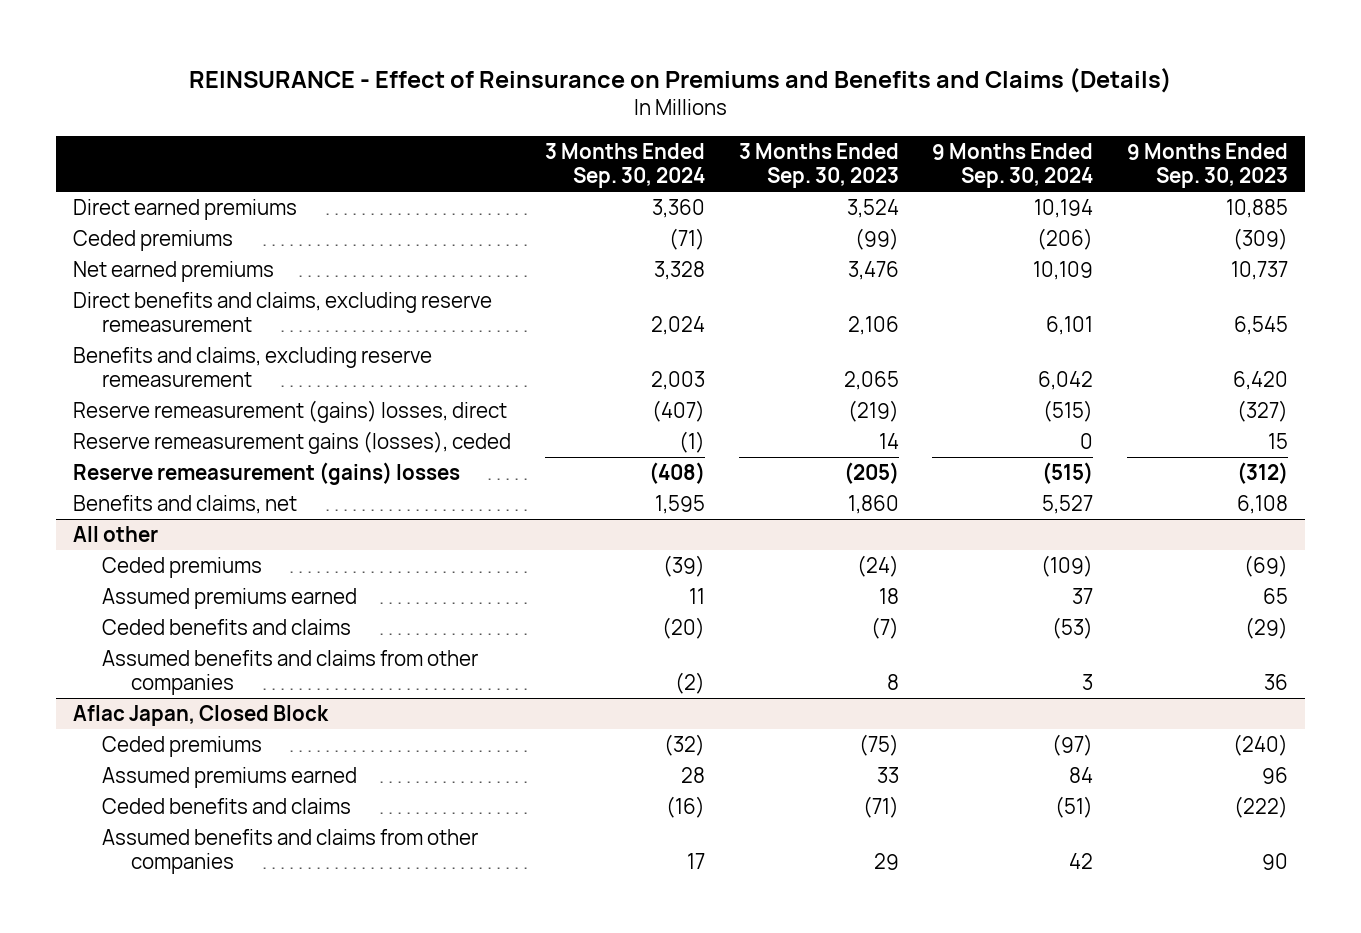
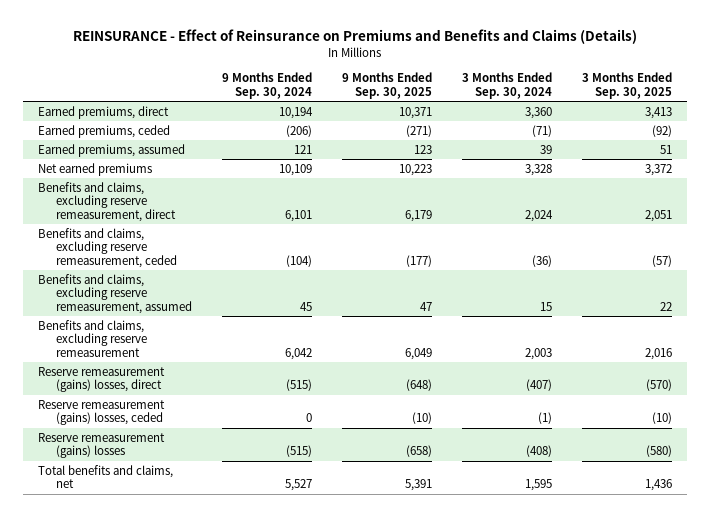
- | 3 Months Ended Sep. 30, 2024 | 3 Months Ended Sep. 30, 2023 | 9 Months Ended Sep. 30, 2024 | 9 Months Ended Sep. 30, 2023
+ | 9 Months Ended Sep. 30, 2024 | 9 Months Ended Sep. 30, 2025 | 3 Months Ended Sep. 30, 2024 | 3 Months Ended Sep. 30, 2025
- Direct earned premiums | 3,360 | 3,524 | 10,194 | 10,885
- Ceded premiums | (71) | (99) | (206) | (309)
+ Earned premiums, direct | 10,194 | 10,371 | 3,360 | 3,413
+ Earned premiums, ceded | (206) | (271) | (71) | (92)
+ Earned premiums, assumed | 121 | 123 | 39 | 51
- Direct benefits and claims, excluding reserve remeasurement | 2,024 | 2,106 | 6,101 | 6,545
+ Benefits and claims, excluding reserve remeasurement, direct | 6,101 | 6,179 | 2,024 | 2,051
+ Benefits and claims, excluding reserve remeasurement, ceded | (104) | (177) | (36) | (57)
+ Benefits and claims, excluding reserve remeasurement, assumed | 45 | 47 | 15 | 22
- Reserve remeasurement gains (losses), ceded | (1) | 14 | 0 | 15
+ Reserve remeasurement (gains) losses, ceded | 0 | (10) | (1) | (10)
- Benefits and claims, net | 1,595 | 1,860 | 5,527 | 6,108
- All other
- Ceded premiums | (39) | (24) | (109) | (69)
- Assumed premiums earned | 11 | 18 | 37 | 65
- Ceded benefits and claims | (20) | (7) | (53) | (29)
- Assumed benefits and claims from other companies | (2) | 8 | 3 | 36
- Aflac Japan, Closed Block
- Ceded premiums | (32) | (75) | (97) | (240)
- Assumed premiums earned | 28 | 33 | 84 | 96
- Ceded benefits and claims | (16) | (71) | (51) | (222)
- Assumed benefits and claims from other companies | 17 | 29 | 42 | 90
+ Total benefits and claims, net | 5,527 | 5,391 | 1,595 | 1,436

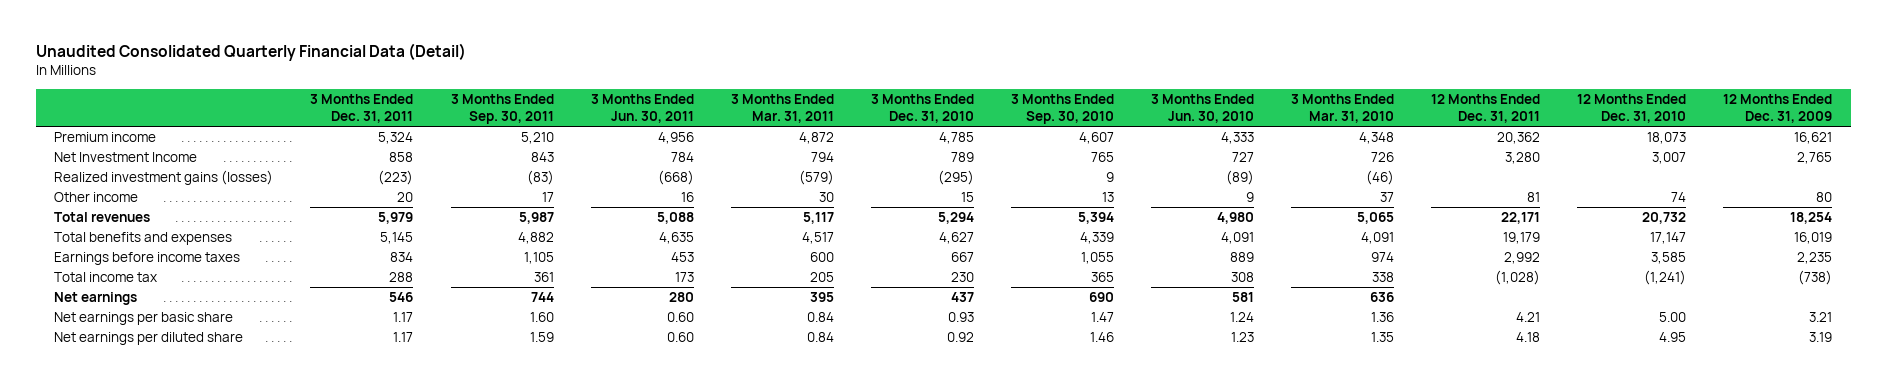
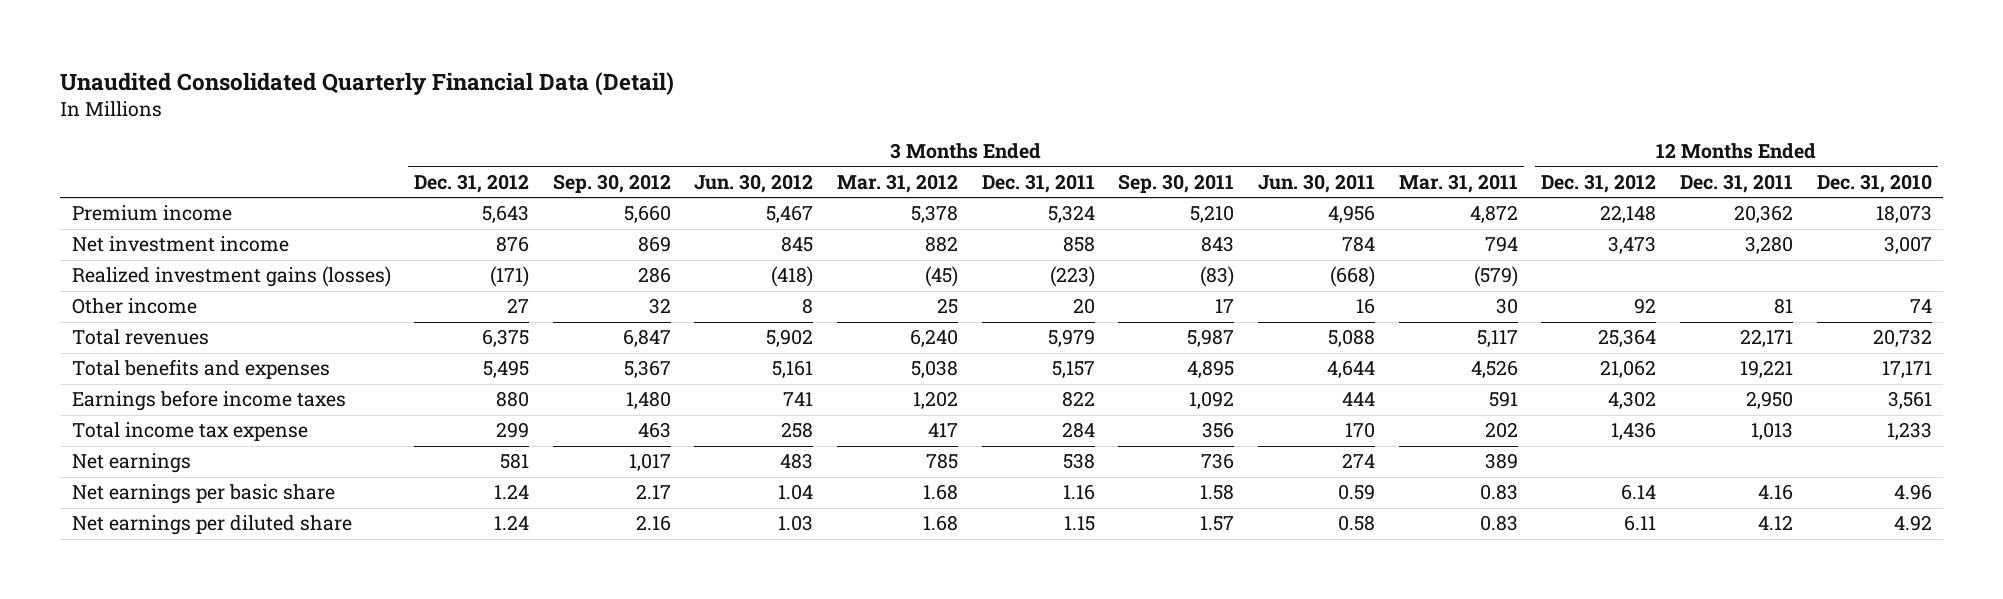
- | 3 Months Ended Dec. 31, 2011 | 3 Months Ended Sep. 30, 2011 | 3 Months Ended Jun. 30, 2011 | 3 Months Ended Mar. 31, 2011 | 3 Months Ended Dec. 31, 2010 | 3 Months Ended Sep. 30, 2010 | 3 Months Ended Jun. 30, 2010 | 3 Months Ended Mar. 31, 2010 | 12 Months Ended Dec. 31, 2011 | 12 Months Ended Dec. 31, 2010 | 12 Months Ended Dec. 31, 2009
+ | 3 Months Ended Dec. 31, 2012 | 3 Months Ended Sep. 30, 2012 | 3 Months Ended Jun. 30, 2012 | 3 Months Ended Mar. 31, 2012 | 3 Months Ended Dec. 31, 2011 | 3 Months Ended Sep. 30, 2011 | 3 Months Ended Jun. 30, 2011 | 3 Months Ended Mar. 31, 2011 | 12 Months Ended Dec. 31, 2012 | 12 Months Ended Dec. 31, 2011 | 12 Months Ended Dec. 31, 2010
- Net Investment Income | 858 | 843 | 784 | 794 | 789 | 765 | 727 | 726 | 3,280 | 3,007 | 2,765
+ Net investment income | 876 | 869 | 845 | 882 | 858 | 843 | 784 | 794 | 3,473 | 3,280 | 3,007
- Total benefits and expenses | 5,145 | 4,882 | 4,635 | 4,517 | 4,627 | 4,339 | 4,091 | 4,091 | 19,179 | 17,147 | 16,019
- Earnings before income taxes | 834 | 1,105 | 453 | 600 | 667 | 1,055 | 889 | 974 | 2,992 | 3,585 | 2,235
- Total income tax | 288 | 361 | 173 | 205 | 230 | 365 | 308 | 338 | (1,028) | (1,241) | (738)
- Net earnings | 546 | 744 | 280 | 395 | 437 | 690 | 581 | 636 | | |
- Net earnings per basic share | 1.17 | 1.60 | 0.60 | 0.84 | 0.93 | 1.47 | 1.24 | 1.36 | 4.21 | 5.00 | 3.21
- Net earnings per diluted share | 1.17 | 1.59 | 0.60 | 0.84 | 0.92 | 1.46 | 1.23 | 1.35 | 4.18 | 4.95 | 3.19
+ Total benefits and expenses | 5,495 | 5,367 | 5,161 | 5,038 | 5,157 | 4,895 | 4,644 | 4,526 | 21,062 | 19,221 | 17,171
+ Earnings before income taxes | 880 | 1,480 | 741 | 1,202 | 822 | 1,092 | 444 | 591 | 4,302 | 2,950 | 3,561
+ Total income tax expense | 299 | 463 | 258 | 417 | 284 | 356 | 170 | 202 | 1,436 | 1,013 | 1,233
+ Net earnings | 581 | 1,017 | 483 | 785 | 538 | 736 | 274 | 389 | | |
+ Net earnings per basic share | 1.24 | 2.17 | 1.04 | 1.68 | 1.16 | 1.58 | 0.59 | 0.83 | 6.14 | 4.16 | 4.96
+ Net earnings per diluted share | 1.24 | 2.16 | 1.03 | 1.68 | 1.15 | 1.57 | 0.58 | 0.83 | 6.11 | 4.12 | 4.92

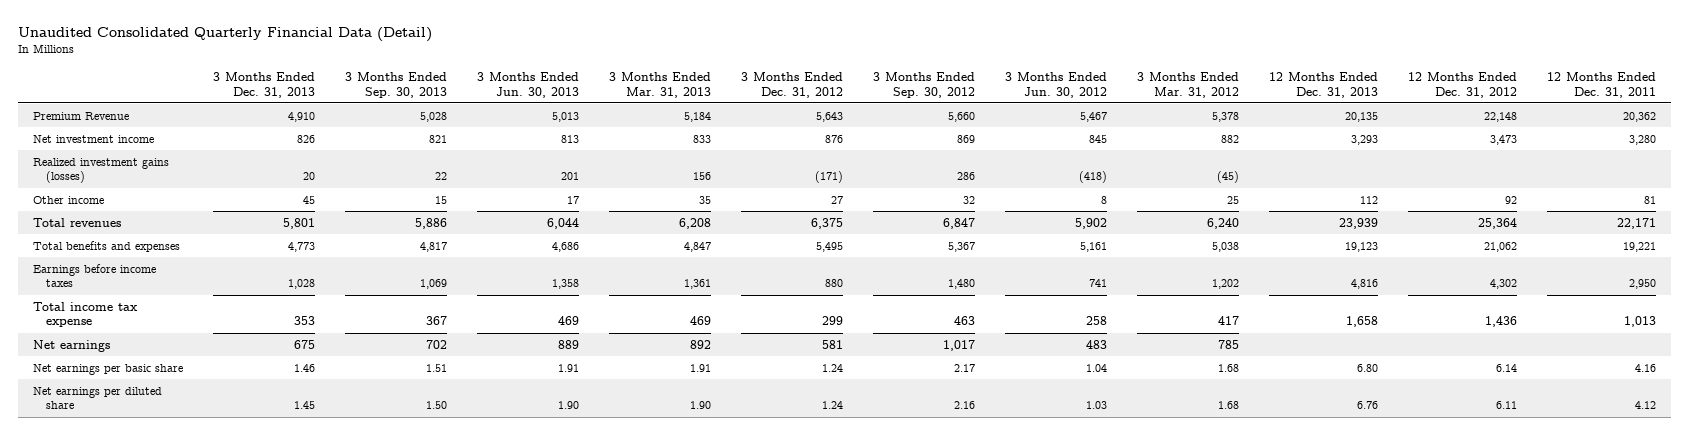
- | 3 Months Ended Dec. 31, 2012 | 3 Months Ended Sep. 30, 2012 | 3 Months Ended Jun. 30, 2012 | 3 Months Ended Mar. 31, 2012 | 3 Months Ended Dec. 31, 2011 | 3 Months Ended Sep. 30, 2011 | 3 Months Ended Jun. 30, 2011 | 3 Months Ended Mar. 31, 2011 | 12 Months Ended Dec. 31, 2012 | 12 Months Ended Dec. 31, 2011 | 12 Months Ended Dec. 31, 2010
+ | 3 Months Ended Dec. 31, 2013 | 3 Months Ended Sep. 30, 2013 | 3 Months Ended Jun. 30, 2013 | 3 Months Ended Mar. 31, 2013 | 3 Months Ended Dec. 31, 2012 | 3 Months Ended Sep. 30, 2012 | 3 Months Ended Jun. 30, 2012 | 3 Months Ended Mar. 31, 2012 | 12 Months Ended Dec. 31, 2013 | 12 Months Ended Dec. 31, 2012 | 12 Months Ended Dec. 31, 2011
- Premium income | 5,643 | 5,660 | 5,467 | 5,378 | 5,324 | 5,210 | 4,956 | 4,872 | 22,148 | 20,362 | 18,073
+ Premium Revenue | 4,910 | 5,028 | 5,013 | 5,184 | 5,643 | 5,660 | 5,467 | 5,378 | 20,135 | 22,148 | 20,362

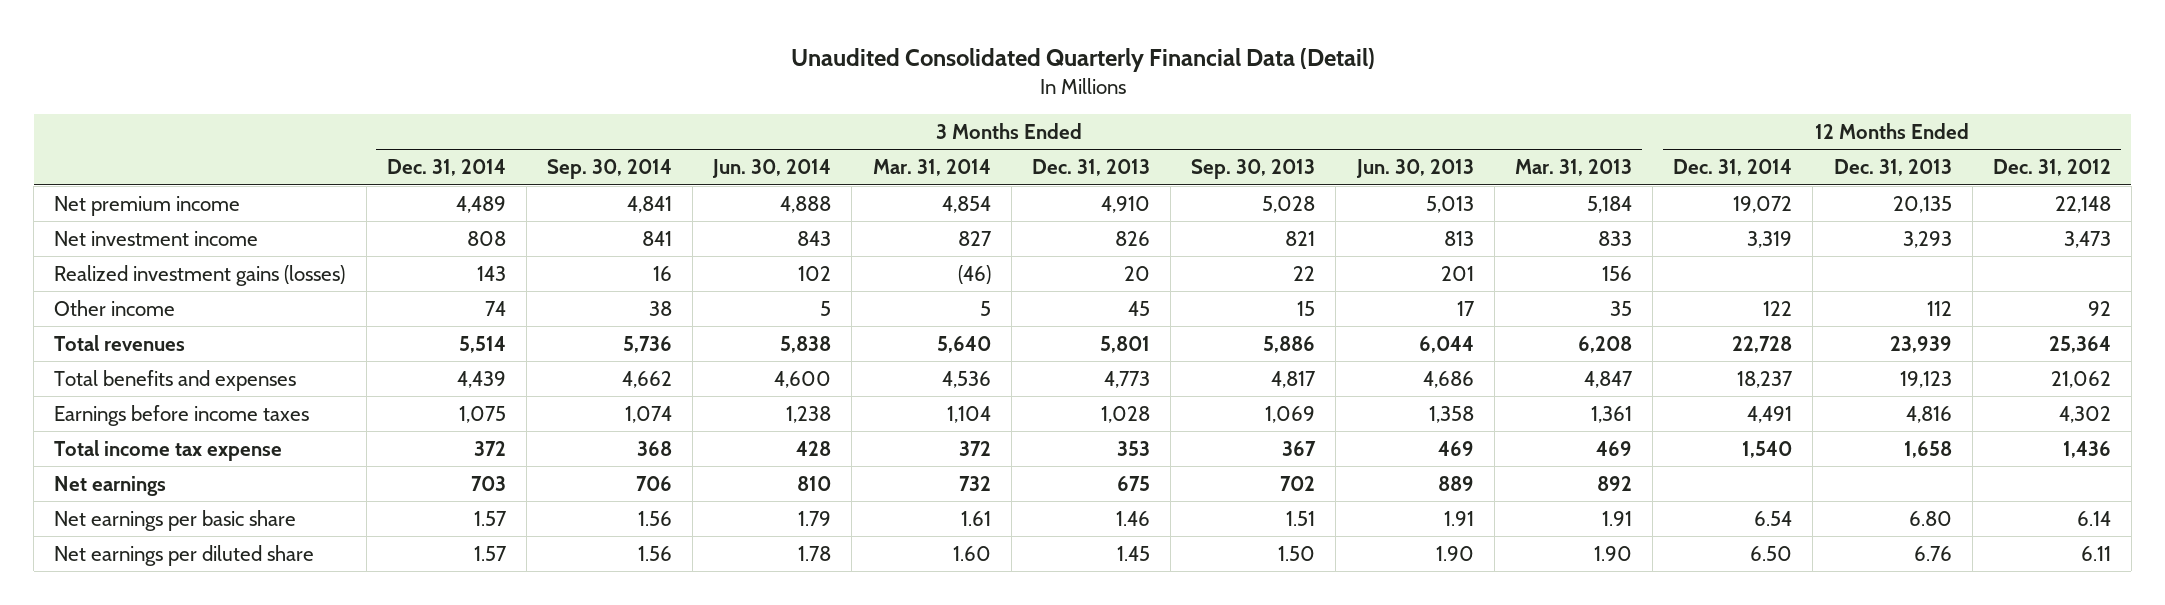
- | 3 Months Ended Dec. 31, 2013 | 3 Months Ended Sep. 30, 2013 | 3 Months Ended Jun. 30, 2013 | 3 Months Ended Mar. 31, 2013 | 3 Months Ended Dec. 31, 2012 | 3 Months Ended Sep. 30, 2012 | 3 Months Ended Jun. 30, 2012 | 3 Months Ended Mar. 31, 2012 | 12 Months Ended Dec. 31, 2013 | 12 Months Ended Dec. 31, 2012 | 12 Months Ended Dec. 31, 2011
+ | 3 Months Ended Dec. 31, 2014 | 3 Months Ended Sep. 30, 2014 | 3 Months Ended Jun. 30, 2014 | 3 Months Ended Mar. 31, 2014 | 3 Months Ended Dec. 31, 2013 | 3 Months Ended Sep. 30, 2013 | 3 Months Ended Jun. 30, 2013 | 3 Months Ended Mar. 31, 2013 | 12 Months Ended Dec. 31, 2014 | 12 Months Ended Dec. 31, 2013 | 12 Months Ended Dec. 31, 2012
- Premium Revenue | 4,910 | 5,028 | 5,013 | 5,184 | 5,643 | 5,660 | 5,467 | 5,378 | 20,135 | 22,148 | 20,362
+ Net premium income | 4,489 | 4,841 | 4,888 | 4,854 | 4,910 | 5,028 | 5,013 | 5,184 | 19,072 | 20,135 | 22,148

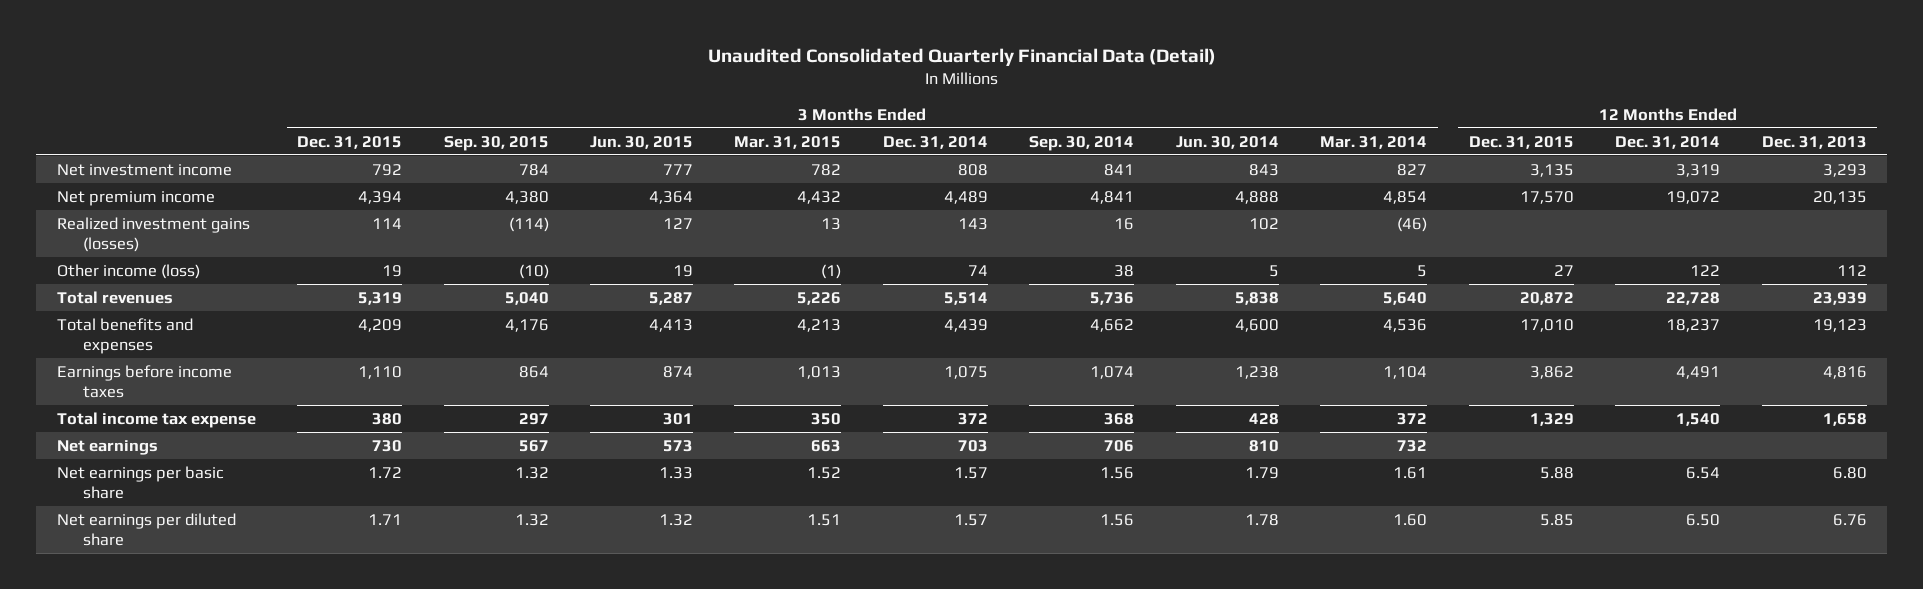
- | 3 Months Ended Dec. 31, 2014 | 3 Months Ended Sep. 30, 2014 | 3 Months Ended Jun. 30, 2014 | 3 Months Ended Mar. 31, 2014 | 3 Months Ended Dec. 31, 2013 | 3 Months Ended Sep. 30, 2013 | 3 Months Ended Jun. 30, 2013 | 3 Months Ended Mar. 31, 2013 | 12 Months Ended Dec. 31, 2014 | 12 Months Ended Dec. 31, 2013 | 12 Months Ended Dec. 31, 2012
+ | 3 Months Ended Dec. 31, 2015 | 3 Months Ended Sep. 30, 2015 | 3 Months Ended Jun. 30, 2015 | 3 Months Ended Mar. 31, 2015 | 3 Months Ended Dec. 31, 2014 | 3 Months Ended Sep. 30, 2014 | 3 Months Ended Jun. 30, 2014 | 3 Months Ended Mar. 31, 2014 | 12 Months Ended Dec. 31, 2015 | 12 Months Ended Dec. 31, 2014 | 12 Months Ended Dec. 31, 2013
moved down: Net premium income | 4,394 | 4,380 | 4,364 | 4,432 | 4,489 | 4,841 | 4,888 | 4,854 | 17,570 | 19,072 | 20,135
- Other income | 74 | 38 | 5 | 5 | 45 | 15 | 17 | 35 | 122 | 112 | 92
+ Other income (loss) | 19 | (10) | 19 | (1) | 74 | 38 | 5 | 5 | 27 | 122 | 112

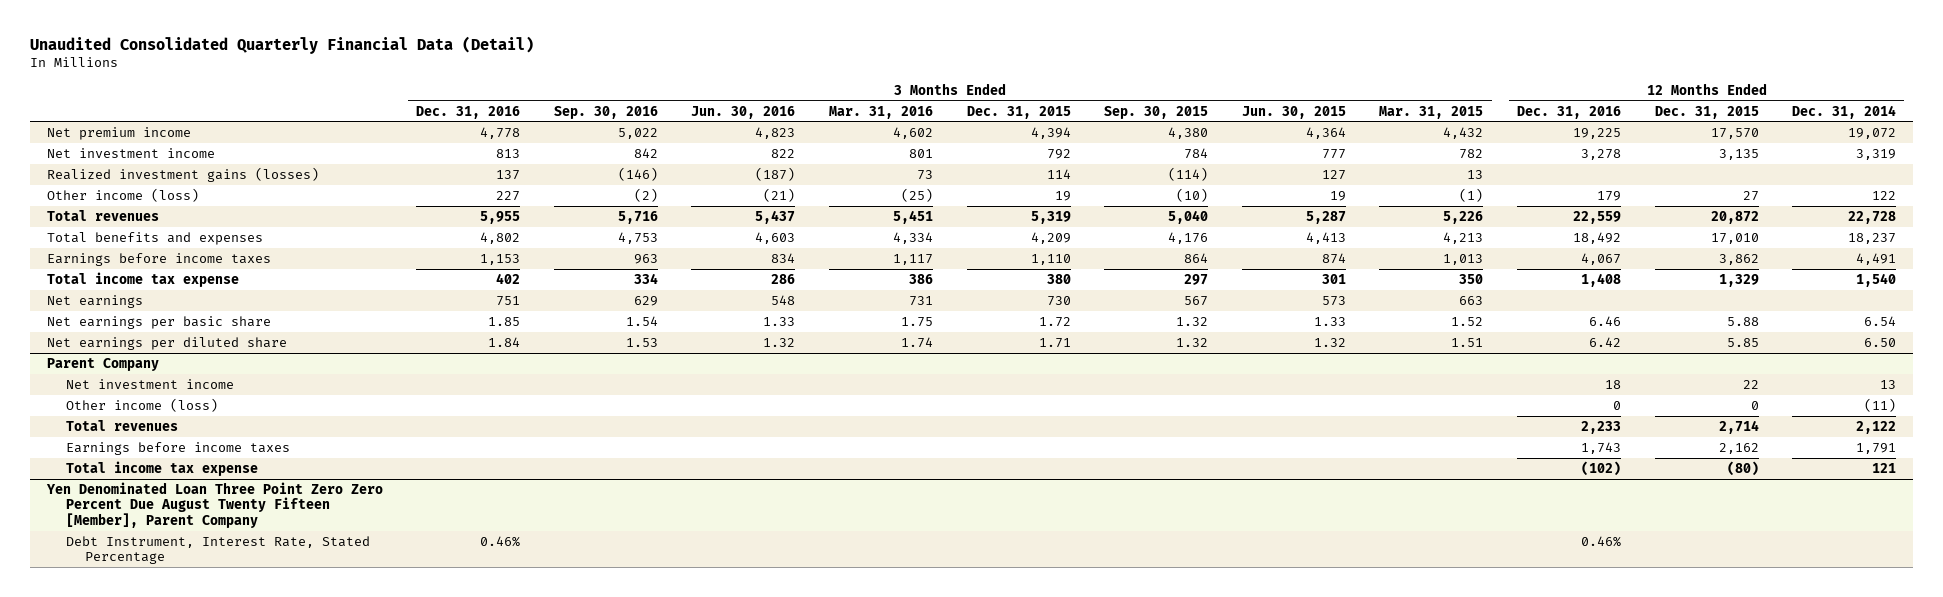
- | 3 Months Ended Dec. 31, 2015 | 3 Months Ended Sep. 30, 2015 | 3 Months Ended Jun. 30, 2015 | 3 Months Ended Mar. 31, 2015 | 3 Months Ended Dec. 31, 2014 | 3 Months Ended Sep. 30, 2014 | 3 Months Ended Jun. 30, 2014 | 3 Months Ended Mar. 31, 2014 | 12 Months Ended Dec. 31, 2015 | 12 Months Ended Dec. 31, 2014 | 12 Months Ended Dec. 31, 2013
+ | 3 Months Ended Dec. 31, 2016 | 3 Months Ended Sep. 30, 2016 | 3 Months Ended Jun. 30, 2016 | 3 Months Ended Mar. 31, 2016 | 3 Months Ended Dec. 31, 2015 | 3 Months Ended Sep. 30, 2015 | 3 Months Ended Jun. 30, 2015 | 3 Months Ended Mar. 31, 2015 | 12 Months Ended Dec. 31, 2016 | 12 Months Ended Dec. 31, 2015 | 12 Months Ended Dec. 31, 2014
moved down: Net investment income | 813 | 842 | 822 | 801 | 792 | 784 | 777 | 782 | 3,278 | 3,135 | 3,319
+ Parent Company
+ Net investment income | | | | | | | | | 18 | 22 | 13
+ Other income (loss) | | | | | | | | | 0 | 0 | (11)
+ Total revenues | | | | | | | | | 2,233 | 2,714 | 2,122
+ Earnings before income taxes | | | | | | | | | 1,743 | 2,162 | 1,791
+ Total income tax expense | | | | | | | | | (102) | (80) | 121
+ Yen Denominated Loan Three Point Zero Zero Percent Due August Twenty Fifteen [Member], Parent Company
+ Debt Instrument, Interest Rate, Stated Percentage | 0.46% | | | | | | | | 0.46% | |

